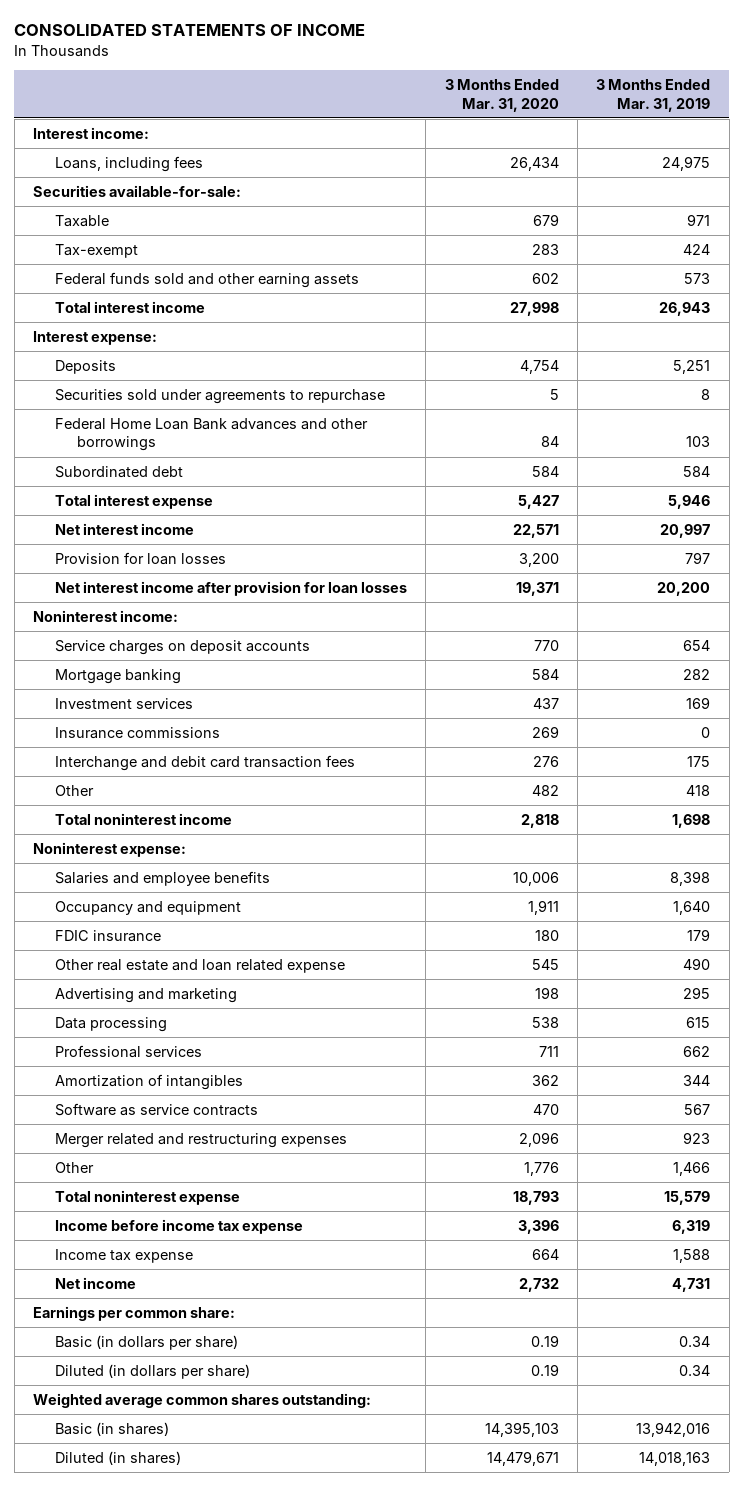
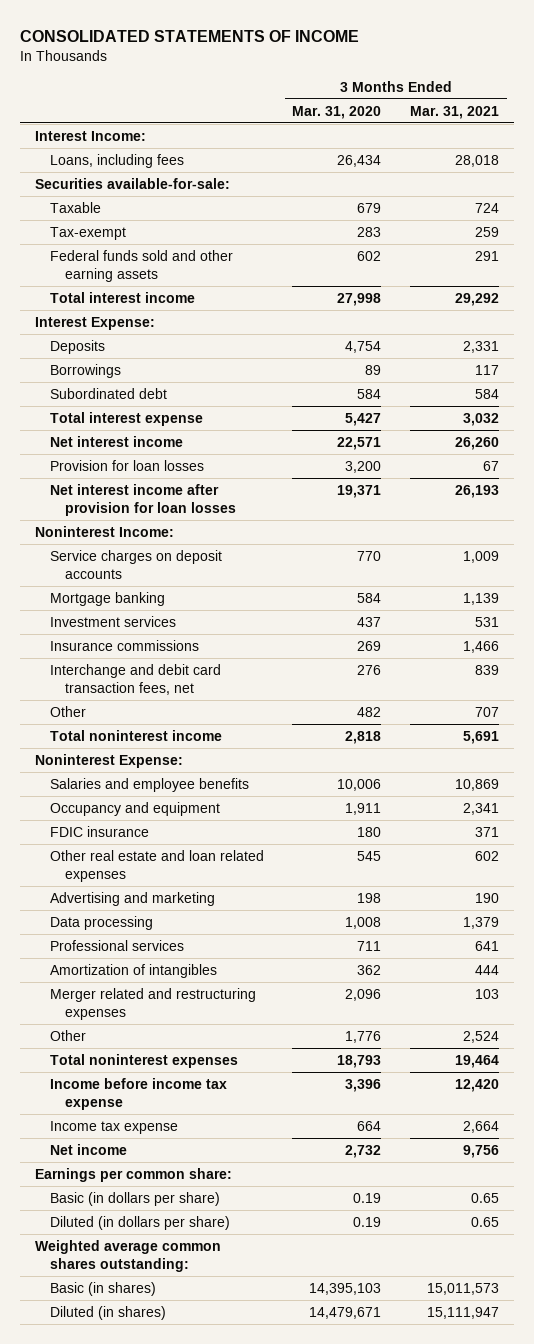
- | 3 Months Ended Mar. 31, 2020 | 3 Months Ended Mar. 31, 2019
+ | 3 Months Ended Mar. 31, 2020 | 3 Months Ended Mar. 31, 2021
- Interest income:
+ Interest Income:
- Interest expense:
+ Interest Expense:
- Securities sold under agreements to repurchase | 5 | 8
- Federal Home Loan Bank advances and other borrowings | 84 | 103
+ Borrowings | 89 | 117
- Noninterest income:
+ Noninterest Income:
- Interchange and debit card transaction fees | 276 | 175
+ Interchange and debit card transaction fees, net | 276 | 839
- Noninterest expense:
+ Noninterest Expense:
- Other real estate and loan related expense | 545 | 490
+ Other real estate and loan related expenses | 545 | 602
- Data processing | 538 | 615
+ Data processing | 1,008 | 1,379
- Software as service contracts | 470 | 567
- Total noninterest expense | 18,793 | 15,579
+ Total noninterest expenses | 18,793 | 19,464

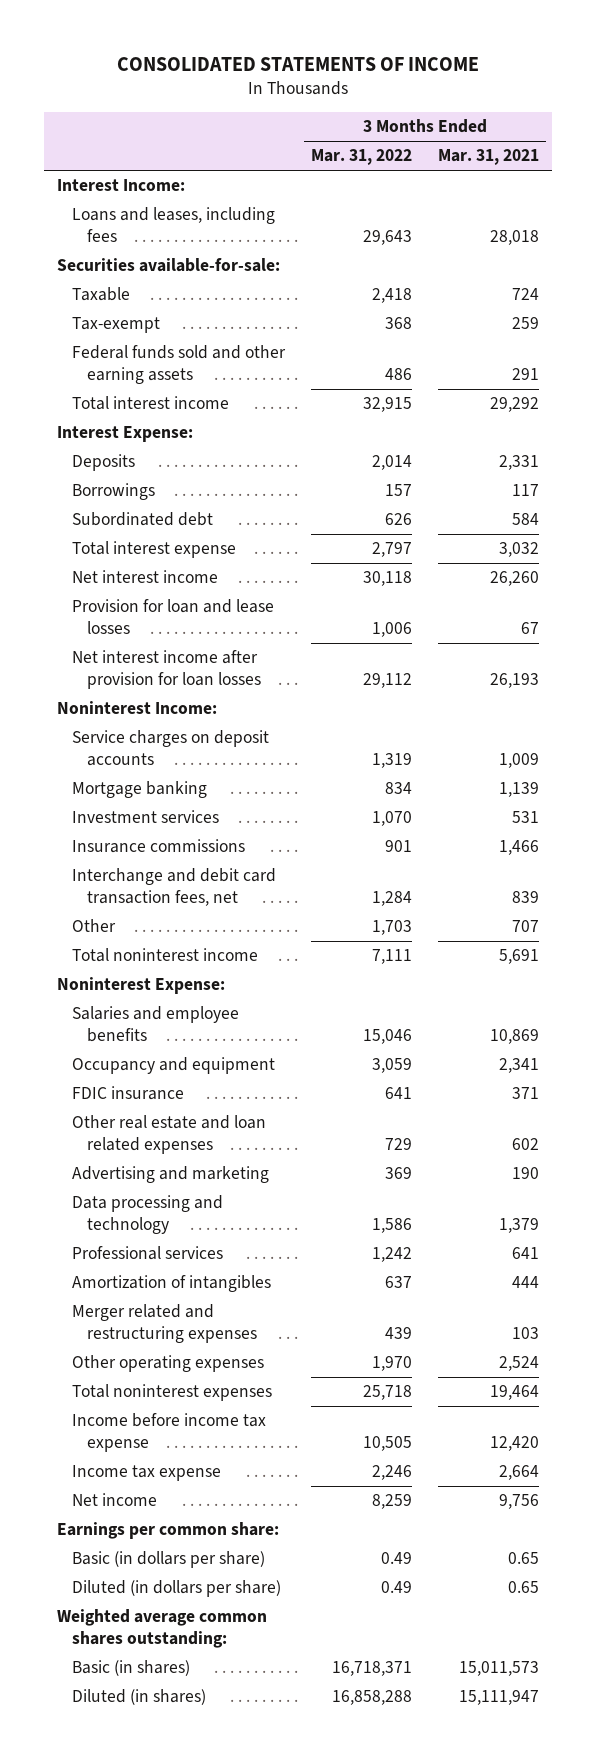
- | 3 Months Ended Mar. 31, 2020 | 3 Months Ended Mar. 31, 2021
+ | 3 Months Ended Mar. 31, 2022 | 3 Months Ended Mar. 31, 2021
- Loans, including fees | 26,434 | 28,018
+ Loans and leases, including fees | 29,643 | 28,018
- Provision for loan losses | 3,200 | 67
+ Provision for loan and lease losses | 1,006 | 67
- Data processing | 1,008 | 1,379
+ Data processing and technology | 1,586 | 1,379
- Other | 1,776 | 2,524
+ Other operating expenses | 1,970 | 2,524

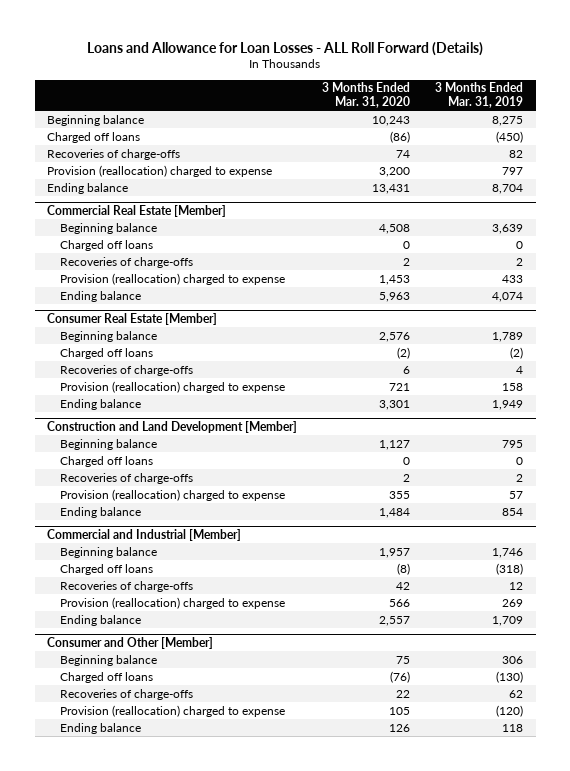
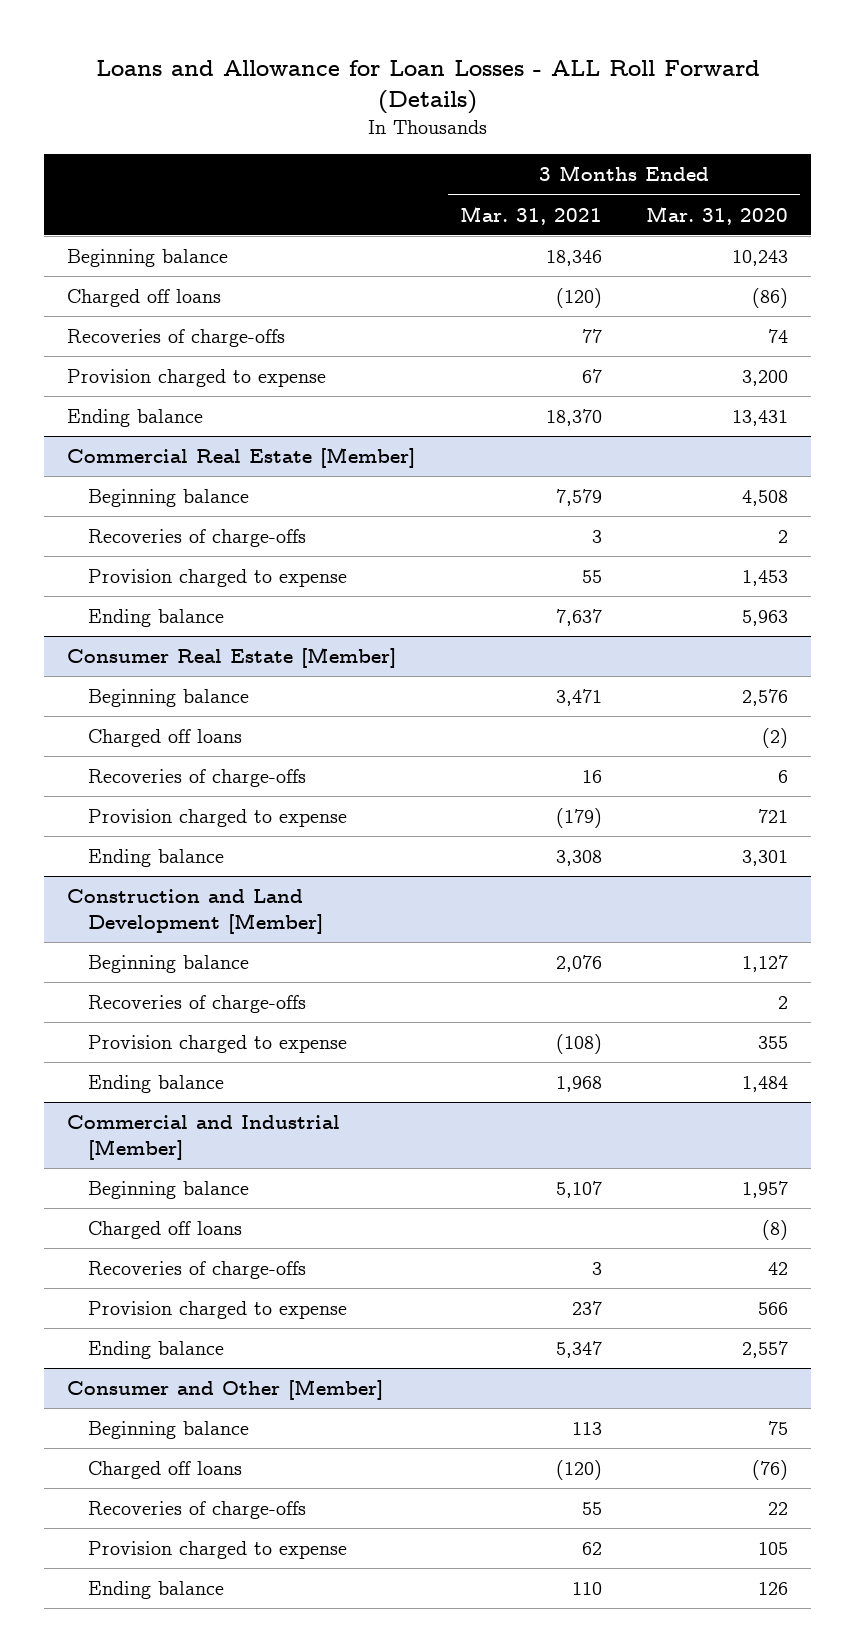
- | 3 Months Ended Mar. 31, 2020 | 3 Months Ended Mar. 31, 2019
+ | 3 Months Ended Mar. 31, 2021 | 3 Months Ended Mar. 31, 2020
- Provision (reallocation) charged to expense | 3,200 | 797
+ Provision charged to expense | 67 | 3,200
@ Commercial Real Estate [Member]
- Charged off loans | 0 | 0
- Provision (reallocation) charged to expense | 1,453 | 433
+ Provision charged to expense | 55 | 1,453
@ Consumer Real Estate [Member]
- Provision (reallocation) charged to expense | 721 | 158
+ Provision charged to expense | (179) | 721
@ Construction and Land Development [Member]
- Charged off loans | 0 | 0
- Provision (reallocation) charged to expense | 355 | 57
+ Provision charged to expense | (108) | 355
@ Commercial and Industrial [Member]
- Provision (reallocation) charged to expense | 566 | 269
+ Provision charged to expense | 237 | 566
@ Consumer and Other [Member]
- Provision (reallocation) charged to expense | 105 | (120)
+ Provision charged to expense | 62 | 105

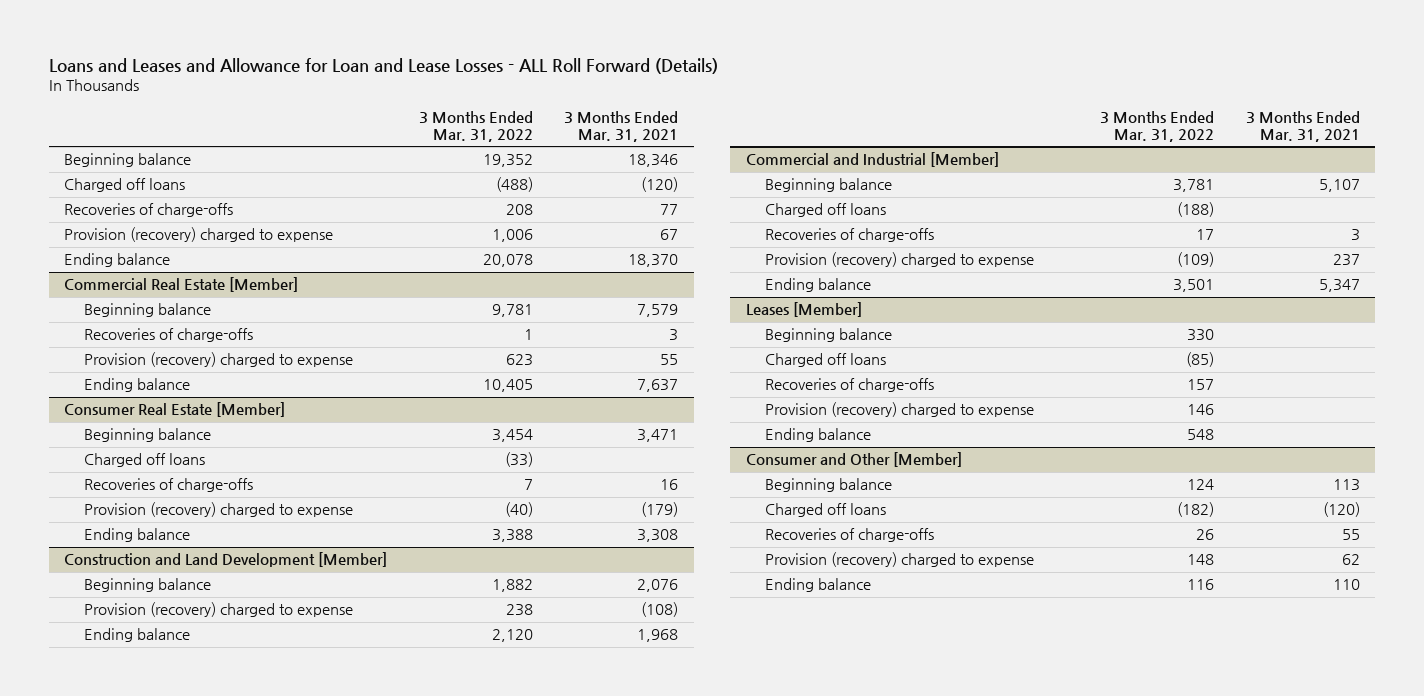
- Loans and Allowance for Loan Losses - ALL Roll Forward (Details)
+ Loans and Leases and Allowance for Loan and Lease Losses - ALL Roll Forward (Details)
- | 3 Months Ended Mar. 31, 2021 | 3 Months Ended Mar. 31, 2020
+ | 3 Months Ended Mar. 31, 2022 | 3 Months Ended Mar. 31, 2021
- Provision charged to expense | 67 | 3,200
+ Provision (recovery) charged to expense | 1,006 | 67
@ Commercial Real Estate [Member]
- Provision charged to expense | 55 | 1,453
+ Provision (recovery) charged to expense | 623 | 55
@ Consumer Real Estate [Member]
- Provision charged to expense | (179) | 721
+ Provision (recovery) charged to expense | (40) | (179)
@ Construction and Land Development [Member]
- Recoveries of charge-offs | | 2
- Provision charged to expense | (108) | 355
+ Provision (recovery) charged to expense | 238 | (108)
@ Commercial and Industrial [Member]
- Provision charged to expense | 237 | 566
+ Provision (recovery) charged to expense | (109) | 237
+ Leases [Member]
+ Beginning balance | 330 |
+ Charged off loans | (85) |
+ Recoveries of charge-offs | 157 |
+ Provision (recovery) charged to expense | 146 |
+ Ending balance | 548 |
@ Consumer and Other [Member]
- Provision charged to expense | 62 | 105
+ Provision (recovery) charged to expense | 148 | 62

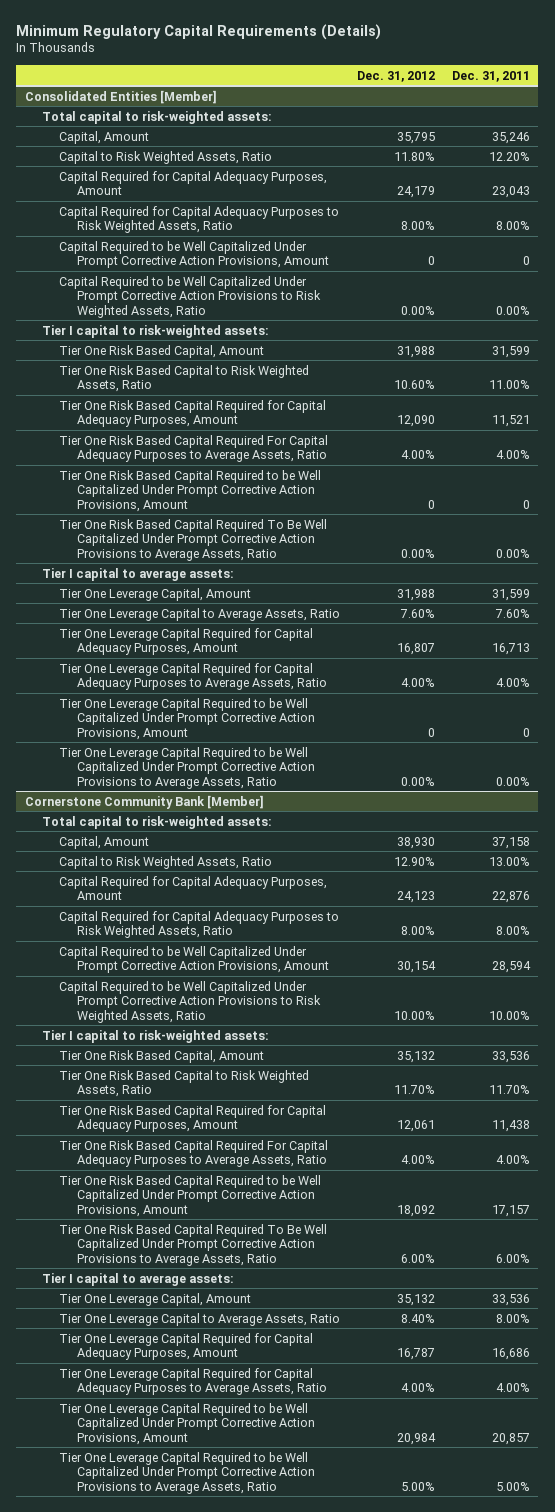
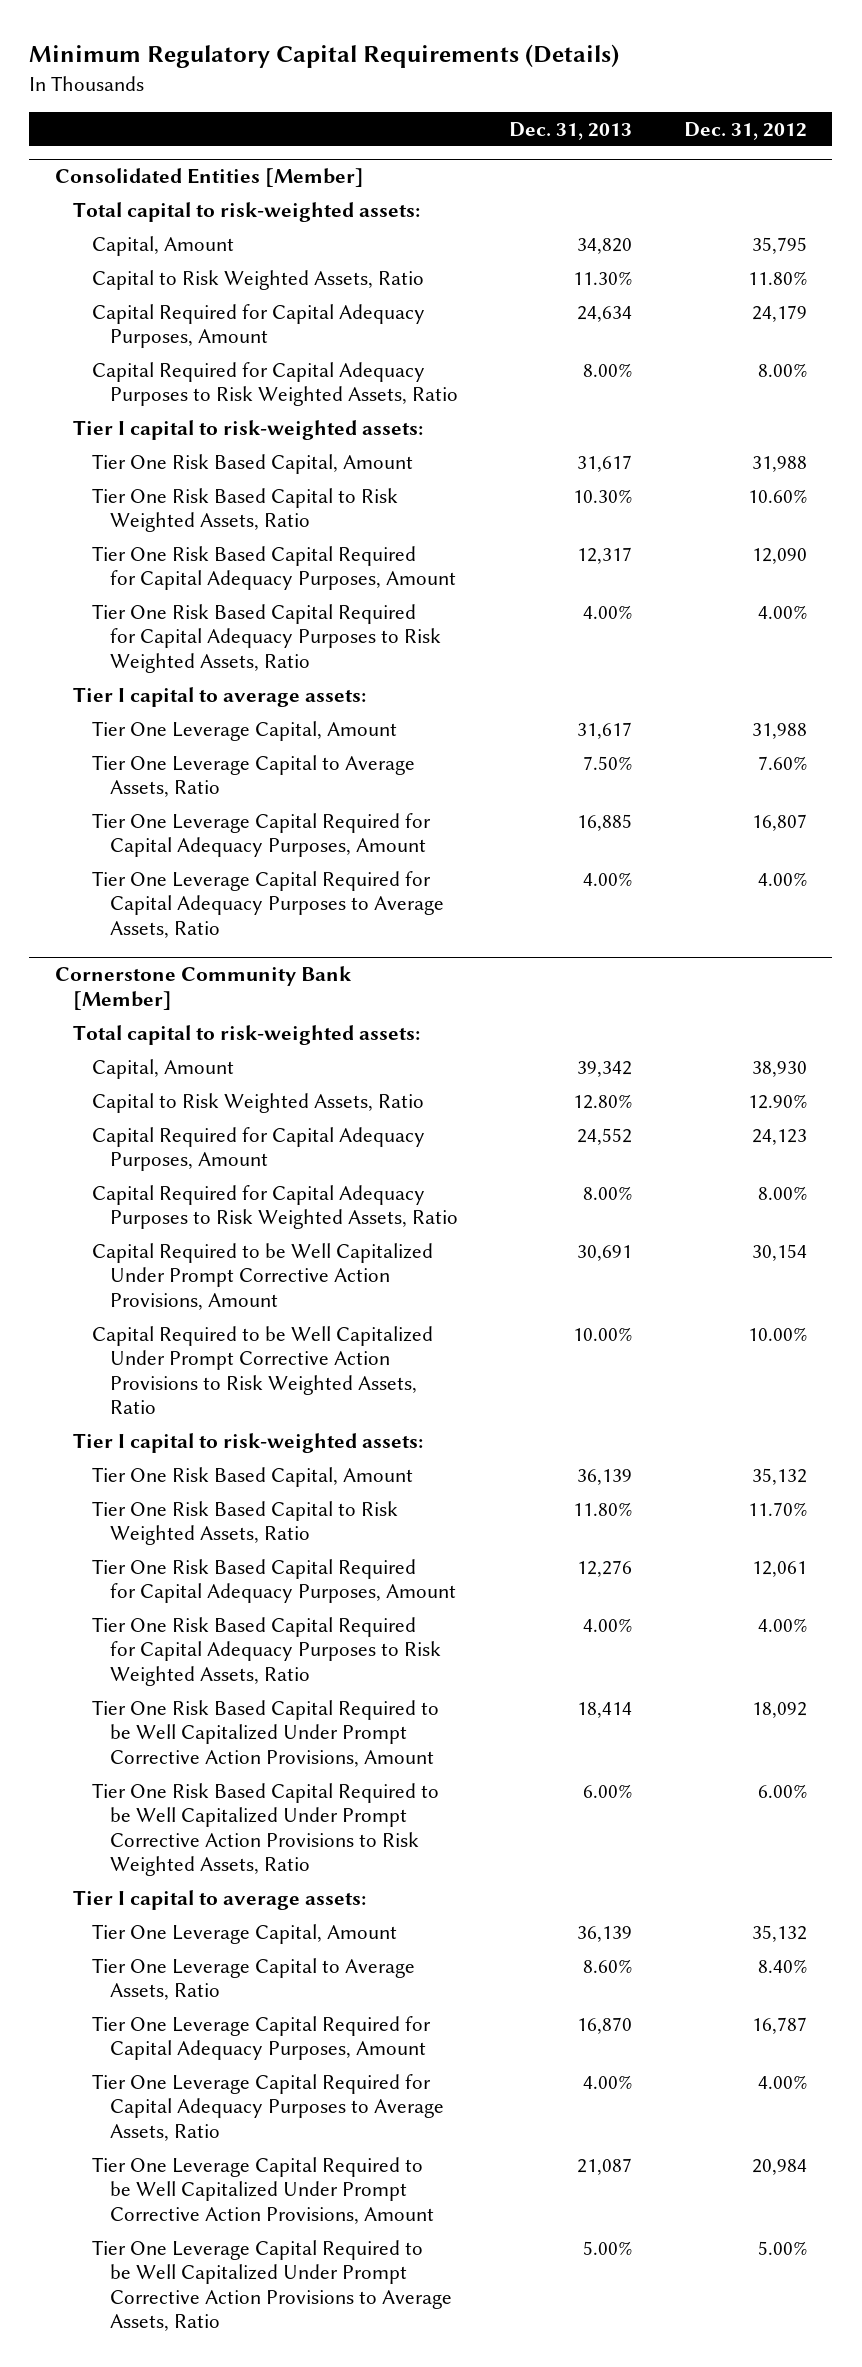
- | Dec. 31, 2012 | Dec. 31, 2011
+ | Dec. 31, 2013 | Dec. 31, 2012
@ Consolidated Entities [Member]
- Capital Required to be Well Capitalized Under Prompt Corrective Action Provisions, Amount | 0 | 0
- Capital Required to be Well Capitalized Under Prompt Corrective Action Provisions to Risk Weighted Assets, Ratio | 0.00% | 0.00%
- Tier One Risk Based Capital Required For Capital Adequacy Purposes to Average Assets, Ratio | 4.00% | 4.00%
- Tier One Risk Based Capital Required to be Well Capitalized Under Prompt Corrective Action Provisions, Amount | 0 | 0
- Tier One Risk Based Capital Required To Be Well Capitalized Under Prompt Corrective Action Provisions to Average Assets, Ratio | 0.00% | 0.00%
+ Tier One Risk Based Capital Required for Capital Adequacy Purposes to Risk Weighted Assets, Ratio | 4.00% | 4.00%
- Tier One Leverage Capital Required to be Well Capitalized Under Prompt Corrective Action Provisions, Amount | 0 | 0
- Tier One Leverage Capital Required to be Well Capitalized Under Prompt Corrective Action Provisions to Average Assets, Ratio | 0.00% | 0.00%
@ Cornerstone Community Bank [Member]
- Tier One Risk Based Capital Required For Capital Adequacy Purposes to Average Assets, Ratio | 4.00% | 4.00%
+ Tier One Risk Based Capital Required for Capital Adequacy Purposes to Risk Weighted Assets, Ratio | 4.00% | 4.00%
- Tier One Risk Based Capital Required To Be Well Capitalized Under Prompt Corrective Action Provisions to Average Assets, Ratio | 6.00% | 6.00%
+ Tier One Risk Based Capital Required to be Well Capitalized Under Prompt Corrective Action Provisions to Risk Weighted Assets, Ratio | 6.00% | 6.00%

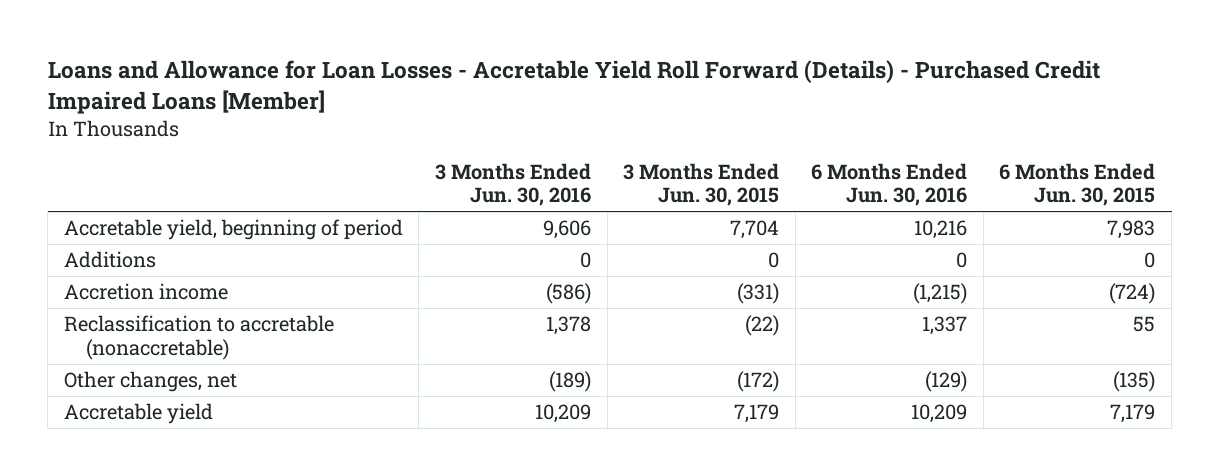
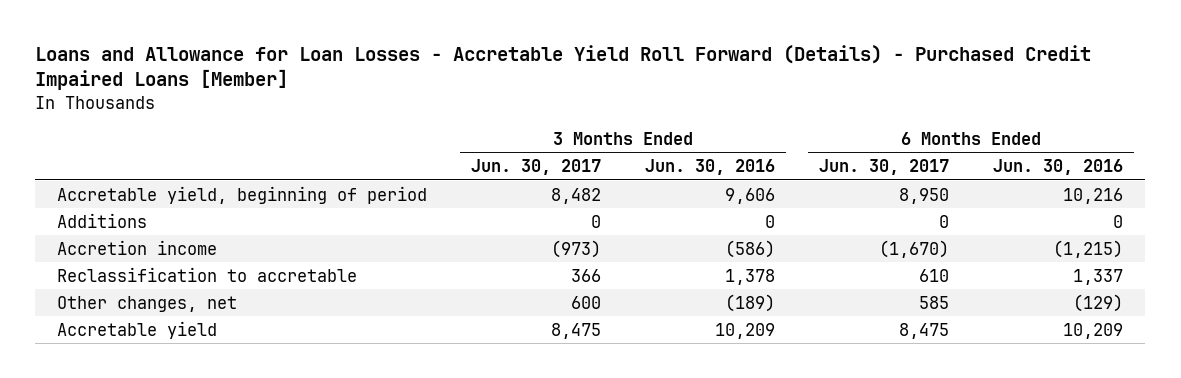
- | 3 Months Ended Jun. 30, 2016 | 3 Months Ended Jun. 30, 2015 | 6 Months Ended Jun. 30, 2016 | 6 Months Ended Jun. 30, 2015
+ | 3 Months Ended Jun. 30, 2017 | 3 Months Ended Jun. 30, 2016 | 6 Months Ended Jun. 30, 2017 | 6 Months Ended Jun. 30, 2016
- Reclassification to accretable (nonaccretable) | 1,378 | (22) | 1,337 | 55
+ Reclassification to accretable | 366 | 1,378 | 610 | 1,337

